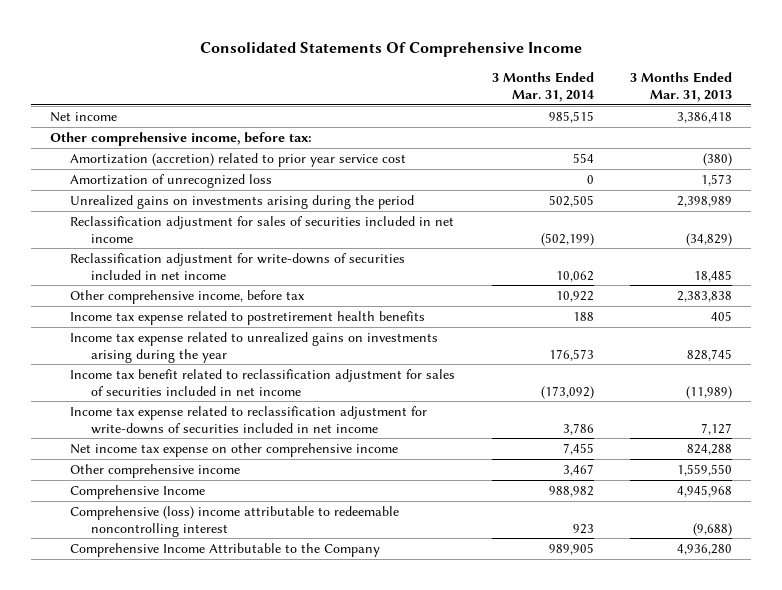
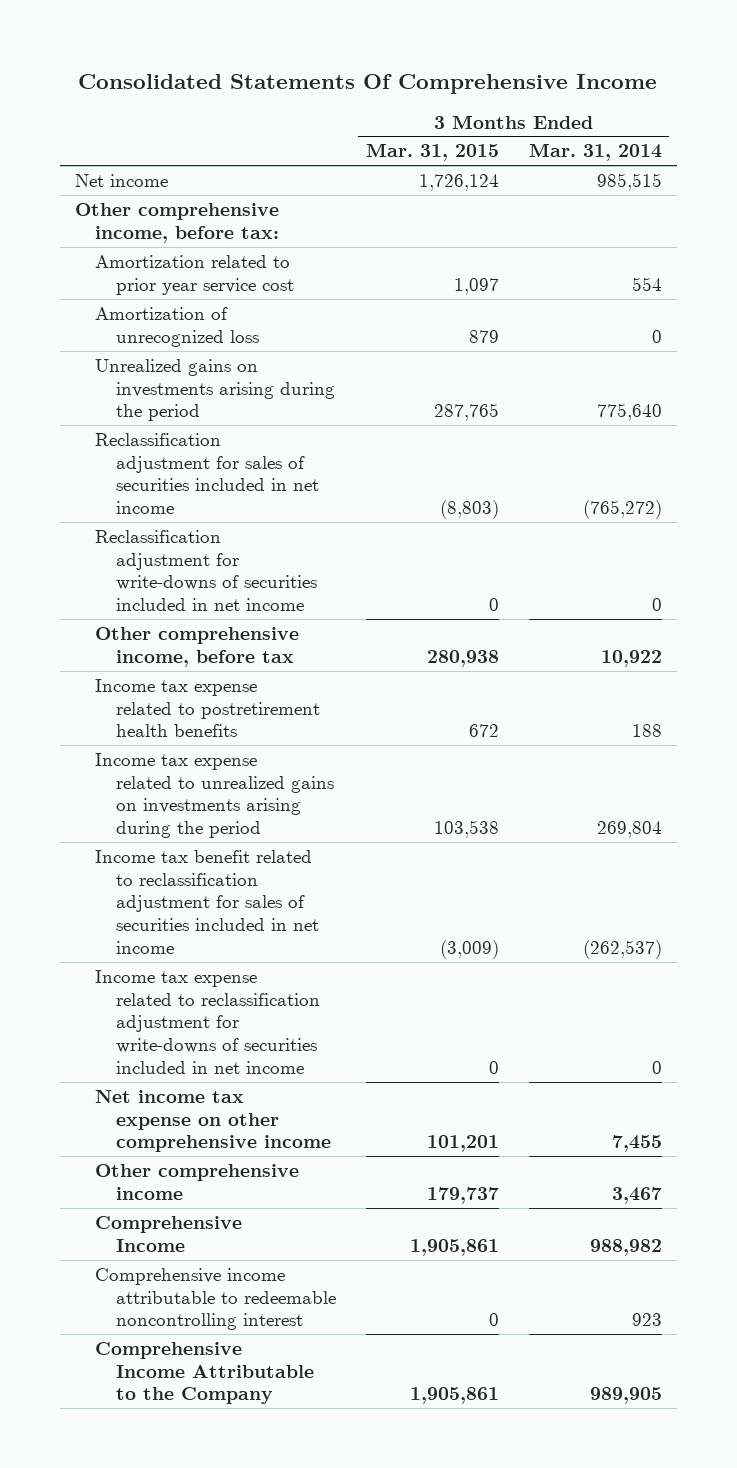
- | 3 Months Ended Mar. 31, 2014 | 3 Months Ended Mar. 31, 2013
+ | 3 Months Ended Mar. 31, 2015 | 3 Months Ended Mar. 31, 2014
- Amortization (accretion) related to prior year service cost | 554 | (380)
+ Amortization related to prior year service cost | 1,097 | 554
- Unrealized gains on investments arising during the period | 502,505 | 2,398,989
- Reclassification adjustment for sales of securities included in net income | (502,199) | (34,829)
- Reclassification adjustment for write-downs of securities included in net income | 10,062 | 18,485
+ Unrealized gains on investments arising during the period | 287,765 | 775,640
+ Reclassification adjustment for sales of securities included in net income | (8,803) | (765,272)
+ Reclassification adjustment for write-downs of securities included in net income | 0 | 0
- Income tax expense related to unrealized gains on investments arising during the year | 176,573 | 828,745
- Income tax benefit related to reclassification adjustment for sales of securities included in net income | (173,092) | (11,989)
- Income tax expense related to reclassification adjustment for write-downs of securities included in net income | 3,786 | 7,127
+ Income tax expense related to unrealized gains on investments arising during the period | 103,538 | 269,804
+ Income tax benefit related to reclassification adjustment for sales of securities included in net income | (3,009) | (262,537)
+ Income tax expense related to reclassification adjustment for write-downs of securities included in net income | 0 | 0
- Comprehensive (loss) income attributable to redeemable noncontrolling interest | 923 | (9,688)
+ Comprehensive income attributable to redeemable noncontrolling interest | 0 | 923

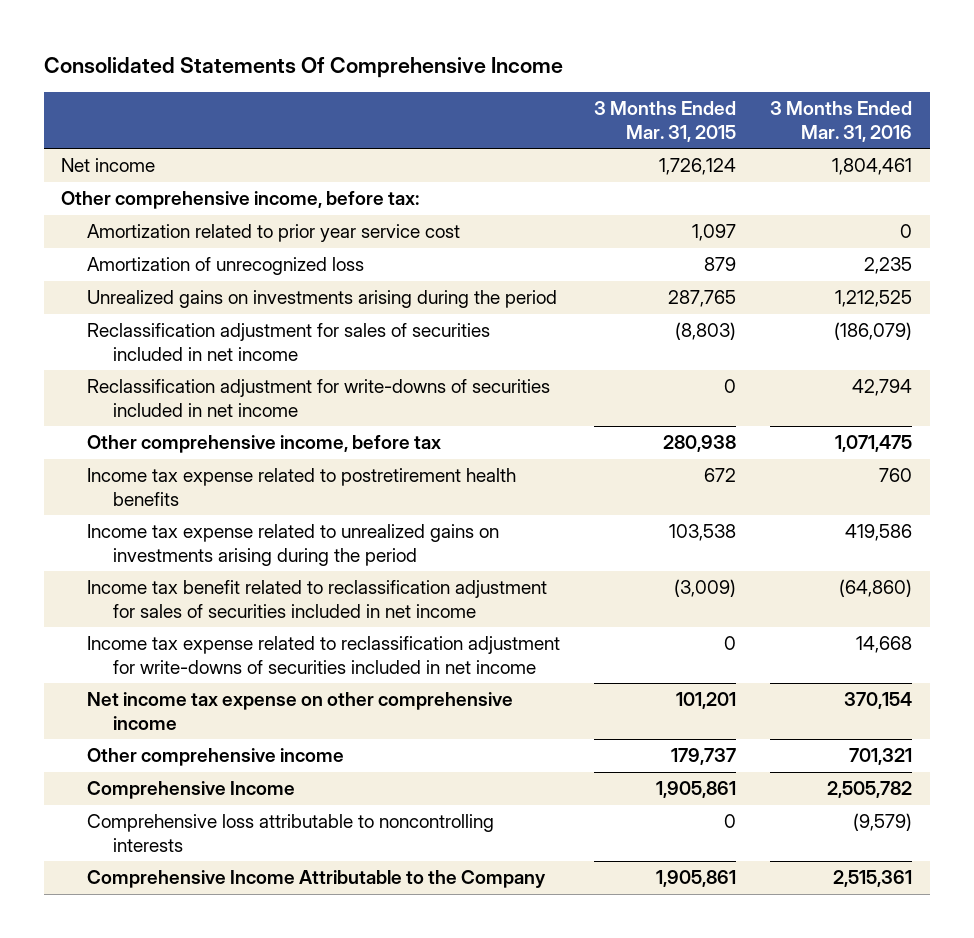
- | 3 Months Ended Mar. 31, 2015 | 3 Months Ended Mar. 31, 2014
+ | 3 Months Ended Mar. 31, 2015 | 3 Months Ended Mar. 31, 2016
- Comprehensive income attributable to redeemable noncontrolling interest | 0 | 923
+ Comprehensive loss attributable to noncontrolling interests | 0 | (9,579)

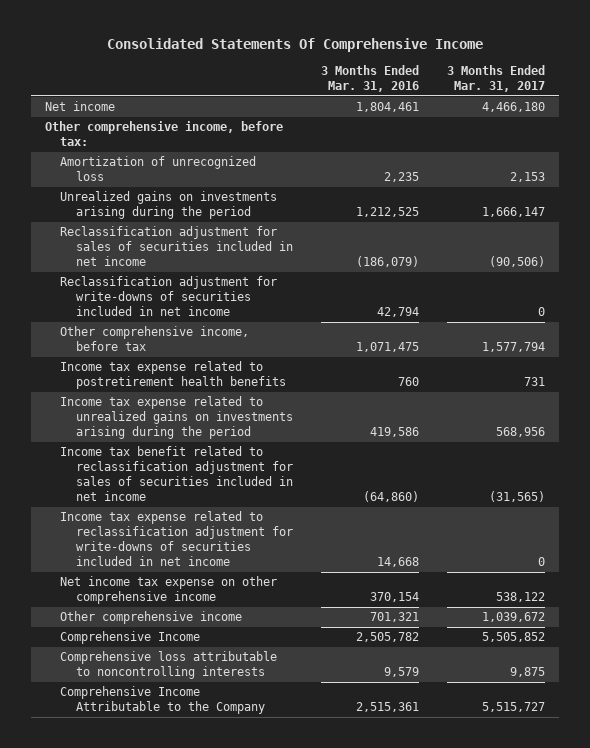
- | 3 Months Ended Mar. 31, 2015 | 3 Months Ended Mar. 31, 2016
+ | 3 Months Ended Mar. 31, 2016 | 3 Months Ended Mar. 31, 2017
- Amortization related to prior year service cost | 1,097 | 0
- Comprehensive loss attributable to noncontrolling interests | 0 | (9,579)
+ Comprehensive loss attributable to noncontrolling interests | 9,579 | 9,875

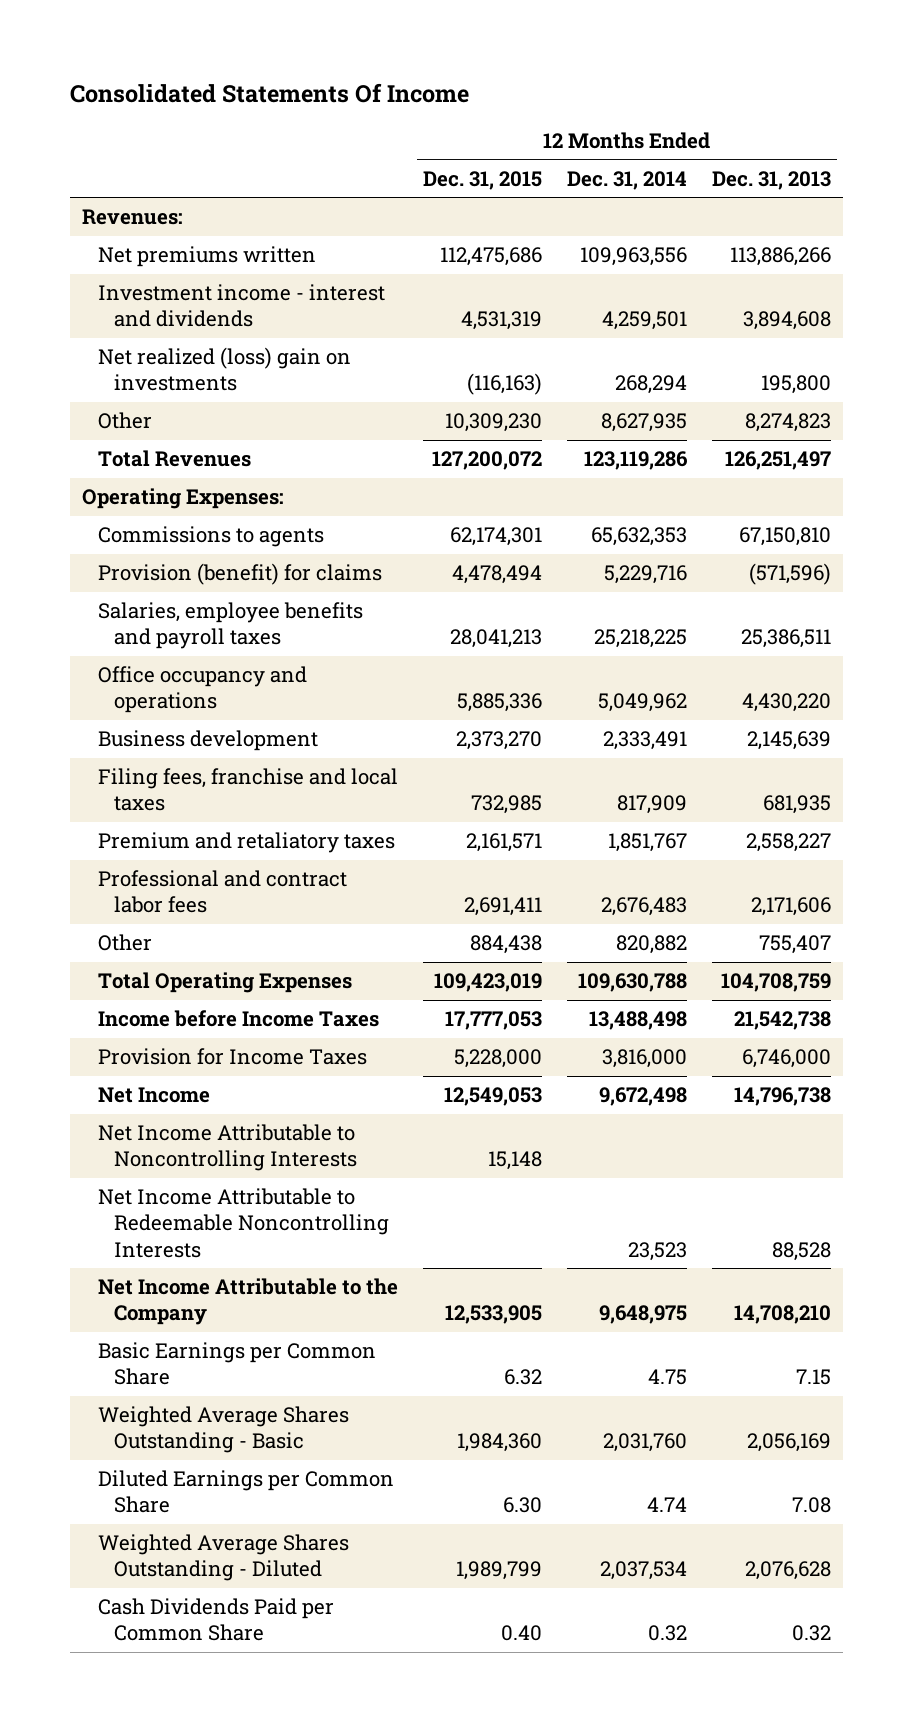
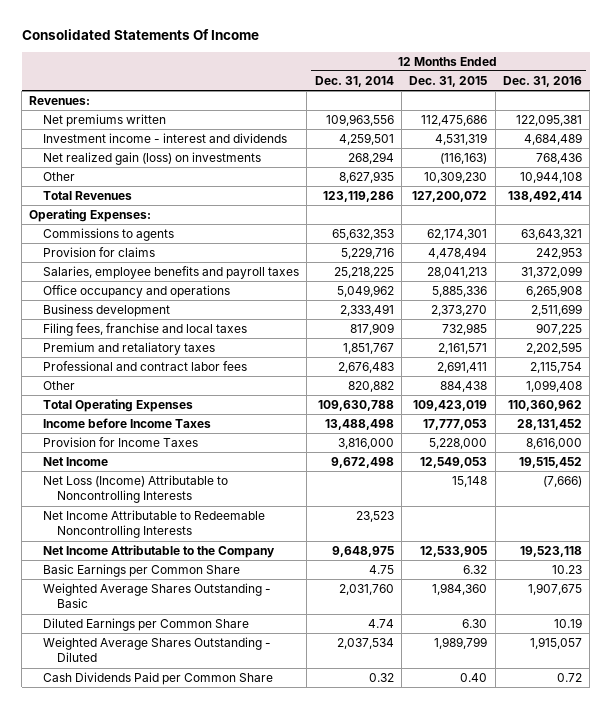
- | 12 Months Ended Dec. 31, 2015 | 12 Months Ended Dec. 31, 2014 | 12 Months Ended Dec. 31, 2013
+ | 12 Months Ended Dec. 31, 2014 | 12 Months Ended Dec. 31, 2015 | 12 Months Ended Dec. 31, 2016
- Net realized (loss) gain on investments | (116,163) | 268,294 | 195,800
+ Net realized gain (loss) on investments | 268,294 | (116,163) | 768,436
- Provision (benefit) for claims | 4,478,494 | 5,229,716 | (571,596)
+ Provision for claims | 5,229,716 | 4,478,494 | 242,953
- Net Income Attributable to Noncontrolling Interests | 15,148 | |
+ Net Loss (Income) Attributable to Noncontrolling Interests | | 15,148 | (7,666)

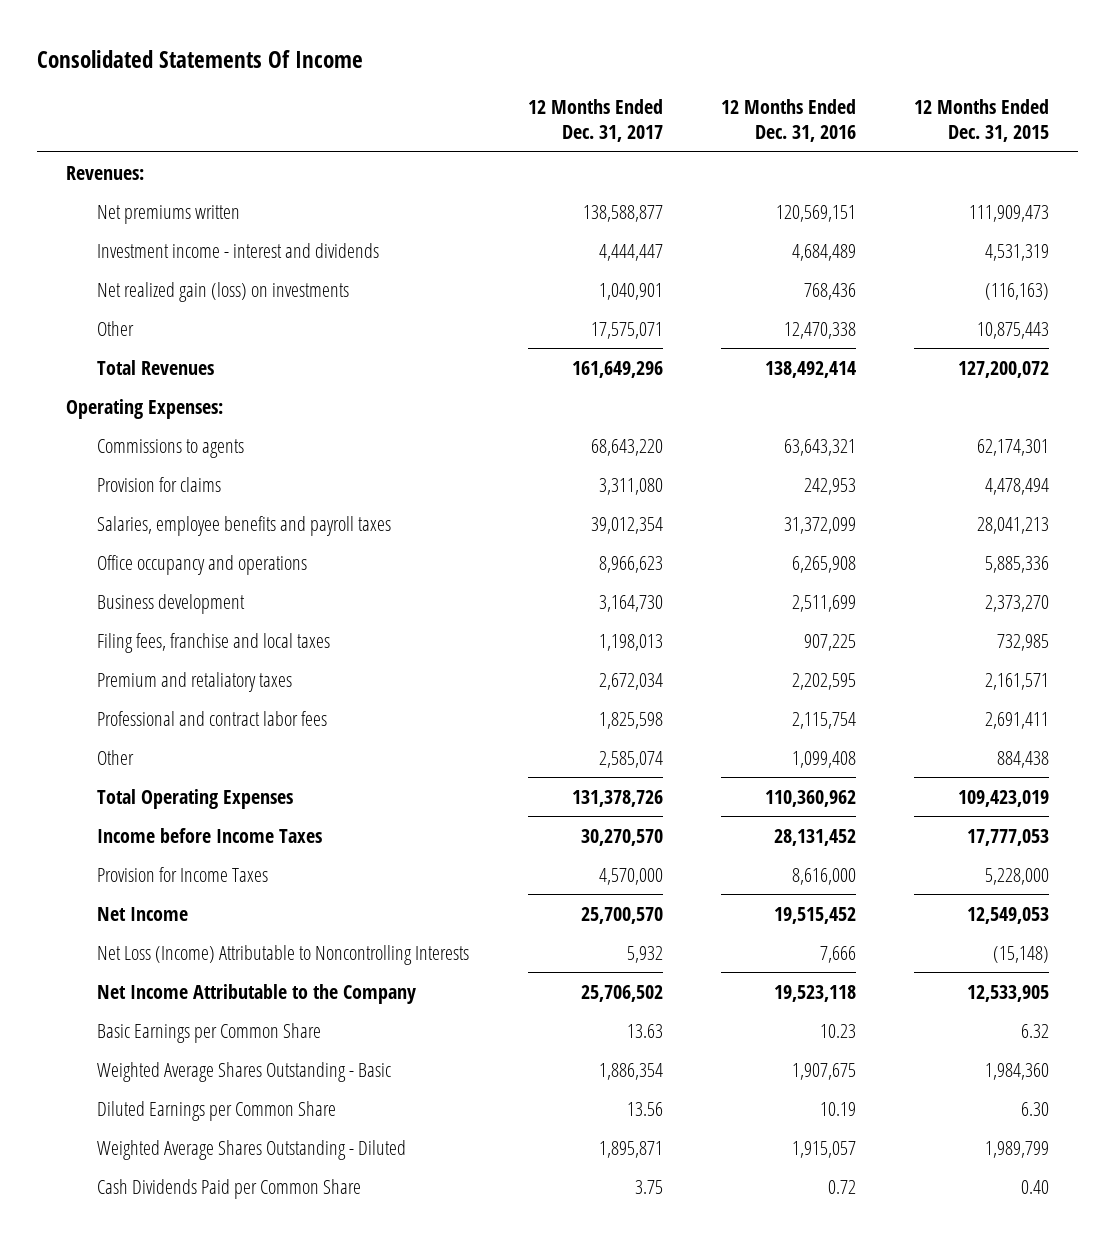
- | 12 Months Ended Dec. 31, 2014 | 12 Months Ended Dec. 31, 2015 | 12 Months Ended Dec. 31, 2016
+ | 12 Months Ended Dec. 31, 2017 | 12 Months Ended Dec. 31, 2016 | 12 Months Ended Dec. 31, 2015
- Net premiums written | 109,963,556 | 112,475,686 | 122,095,381
+ Net premiums written | 138,588,877 | 120,569,151 | 111,909,473
- Other | 8,627,935 | 10,309,230 | 10,944,108
+ Other | 17,575,071 | 12,470,338 | 10,875,443
- Net Loss (Income) Attributable to Noncontrolling Interests | | 15,148 | (7,666)
- Net Income Attributable to Redeemable Noncontrolling Interests | 23,523 | |
+ Net Loss (Income) Attributable to Noncontrolling Interests | 5,932 | 7,666 | (15,148)

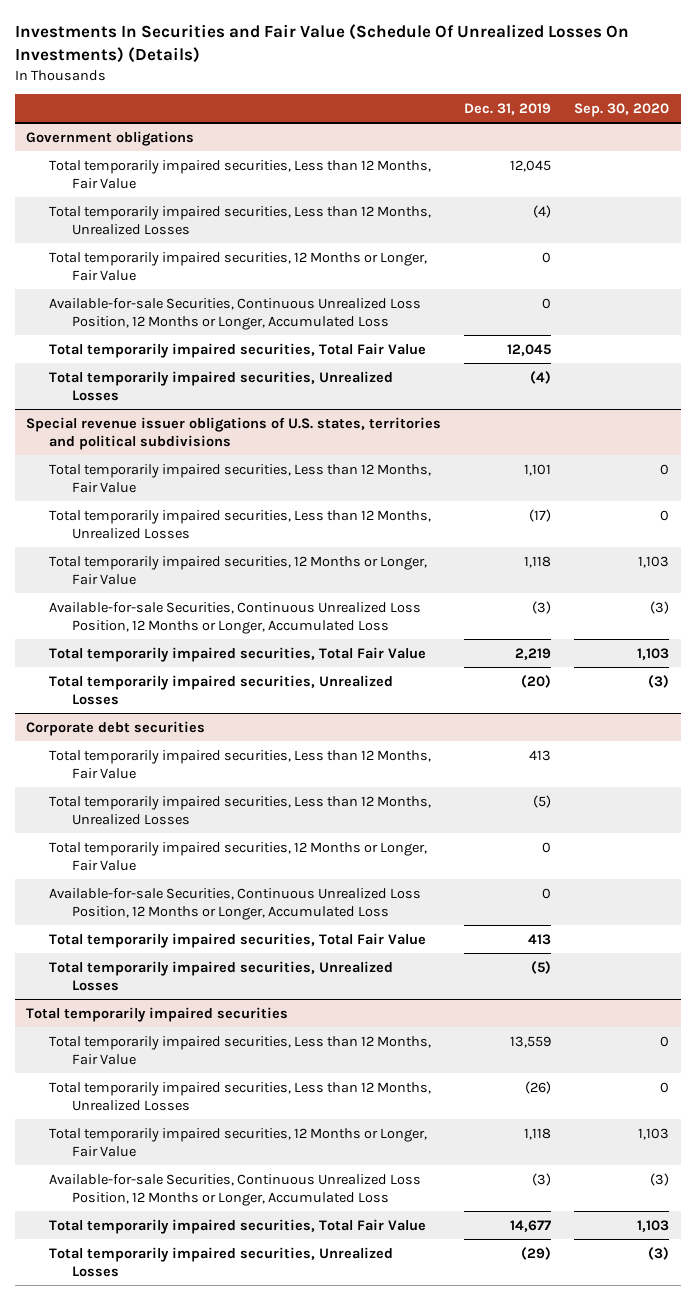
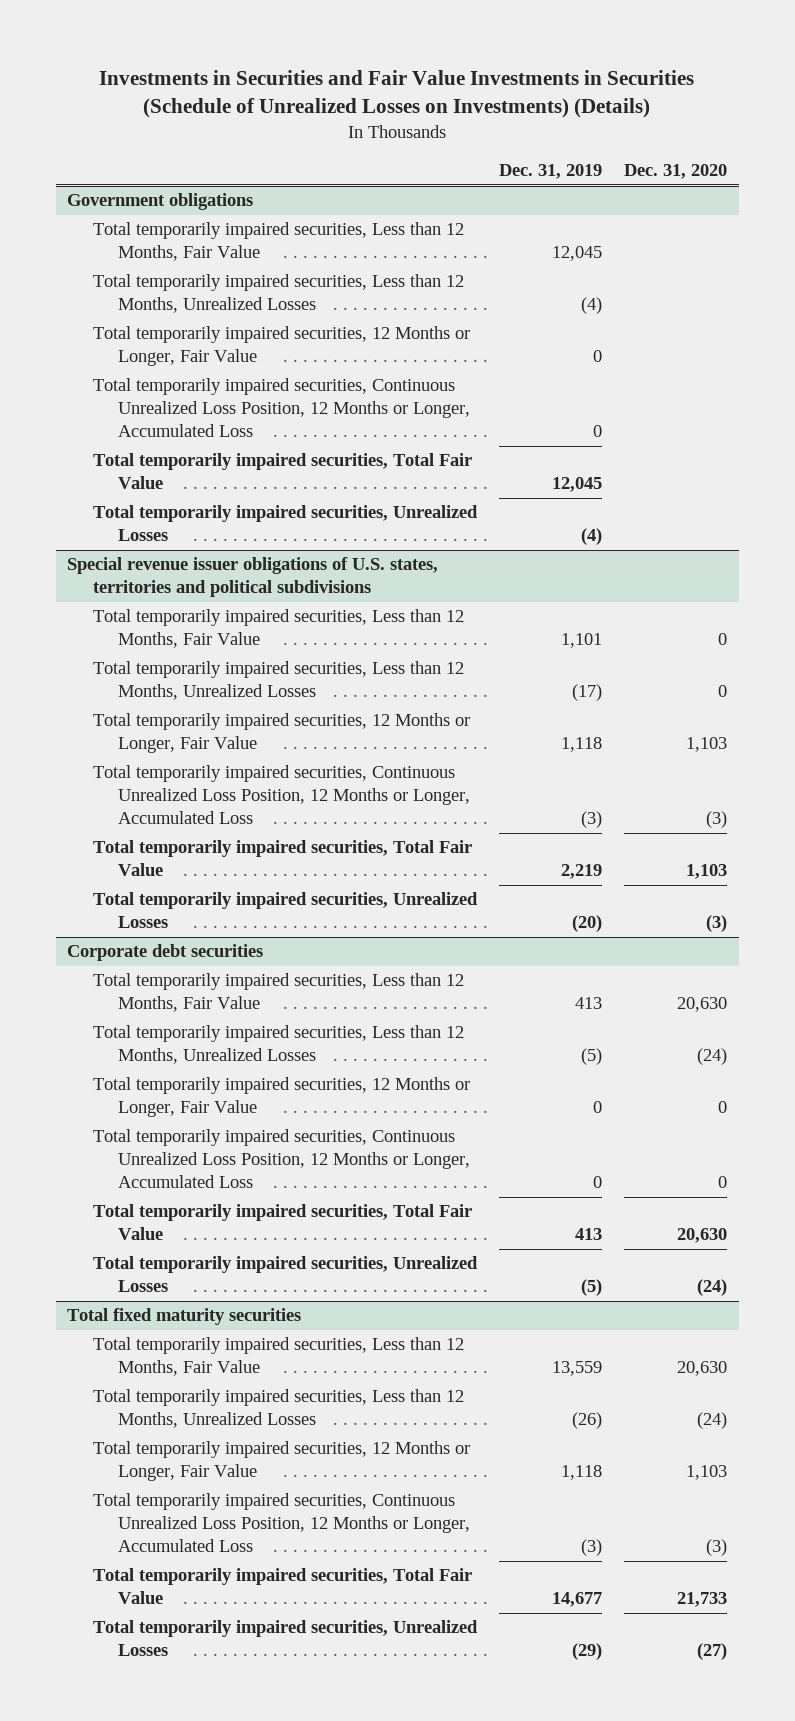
- Investments In Securities and Fair Value (Schedule Of Unrealized Losses On Investments) (Details)
+ Investments in Securities and Fair Value Investments in Securities (Schedule of Unrealized Losses on Investments) (Details)
- | Dec. 31, 2019 | Sep. 30, 2020
+ | Dec. 31, 2019 | Dec. 31, 2020
@ Government obligations
- Available-for-sale Securities, Continuous Unrealized Loss Position, 12 Months or Longer, Accumulated Loss | 0 |
+ Total temporarily impaired securities, Continuous Unrealized Loss Position, 12 Months or Longer, Accumulated Loss | 0 |
@ Special revenue issuer obligations of U.S. states, territories and political subdivisions
- Available-for-sale Securities, Continuous Unrealized Loss Position, 12 Months or Longer, Accumulated Loss | (3) | (3)
+ Total temporarily impaired securities, Continuous Unrealized Loss Position, 12 Months or Longer, Accumulated Loss | (3) | (3)
@ Corporate debt securities
- Available-for-sale Securities, Continuous Unrealized Loss Position, 12 Months or Longer, Accumulated Loss | 0 |
+ Total temporarily impaired securities, Continuous Unrealized Loss Position, 12 Months or Longer, Accumulated Loss | 0 | 0
- Total temporarily impaired securities
+ Total fixed maturity securities
- Available-for-sale Securities, Continuous Unrealized Loss Position, 12 Months or Longer, Accumulated Loss | (3) | (3)
+ Total temporarily impaired securities, Continuous Unrealized Loss Position, 12 Months or Longer, Accumulated Loss | (3) | (3)

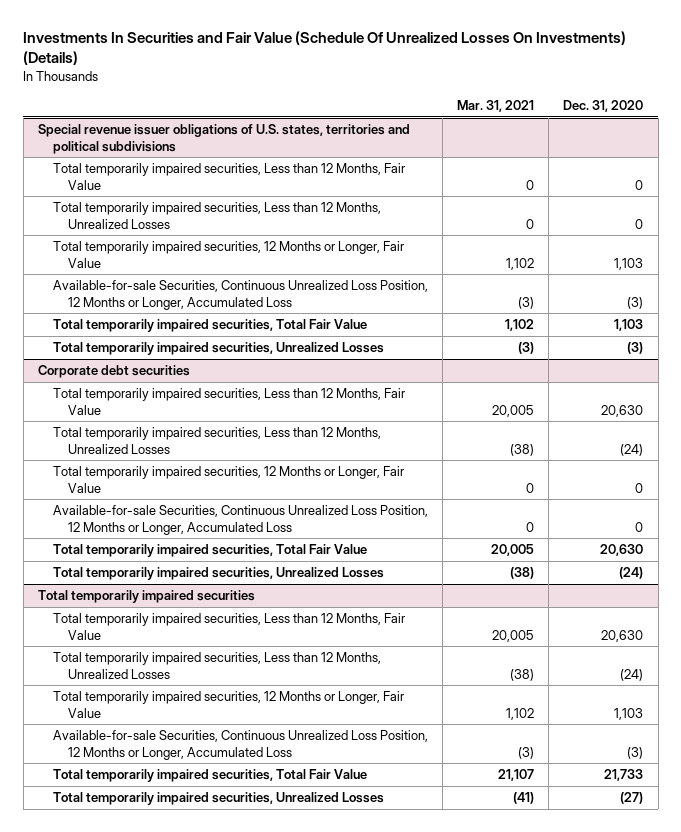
- Investments in Securities and Fair Value Investments in Securities (Schedule of Unrealized Losses on Investments) (Details)
+ Investments In Securities and Fair Value (Schedule Of Unrealized Losses On Investments) (Details)
- | Dec. 31, 2019 | Dec. 31, 2020
+ | Mar. 31, 2021 | Dec. 31, 2020
- Government obligations
- Total temporarily impaired securities, Less than 12 Months, Fair Value | 12,045 |
- Total temporarily impaired securities, Less than 12 Months, Unrealized Losses | (4) |
- Total temporarily impaired securities, 12 Months or Longer, Fair Value | 0 |
- Total temporarily impaired securities, Continuous Unrealized Loss Position, 12 Months or Longer, Accumulated Loss | 0 |
- Total temporarily impaired securities, Total Fair Value | 12,045 |
- Total temporarily impaired securities, Unrealized Losses | (4) |
@ Special revenue issuer obligations of U.S. states, territories and political subdivisions
- Total temporarily impaired securities, Continuous Unrealized Loss Position, 12 Months or Longer, Accumulated Loss | (3) | (3)
+ Available-for-sale Securities, Continuous Unrealized Loss Position, 12 Months or Longer, Accumulated Loss | (3) | (3)
@ Corporate debt securities
- Total temporarily impaired securities, Continuous Unrealized Loss Position, 12 Months or Longer, Accumulated Loss | 0 | 0
+ Available-for-sale Securities, Continuous Unrealized Loss Position, 12 Months or Longer, Accumulated Loss | 0 | 0
- Total fixed maturity securities
+ Total temporarily impaired securities
- Total temporarily impaired securities, Continuous Unrealized Loss Position, 12 Months or Longer, Accumulated Loss | (3) | (3)
+ Available-for-sale Securities, Continuous Unrealized Loss Position, 12 Months or Longer, Accumulated Loss | (3) | (3)

